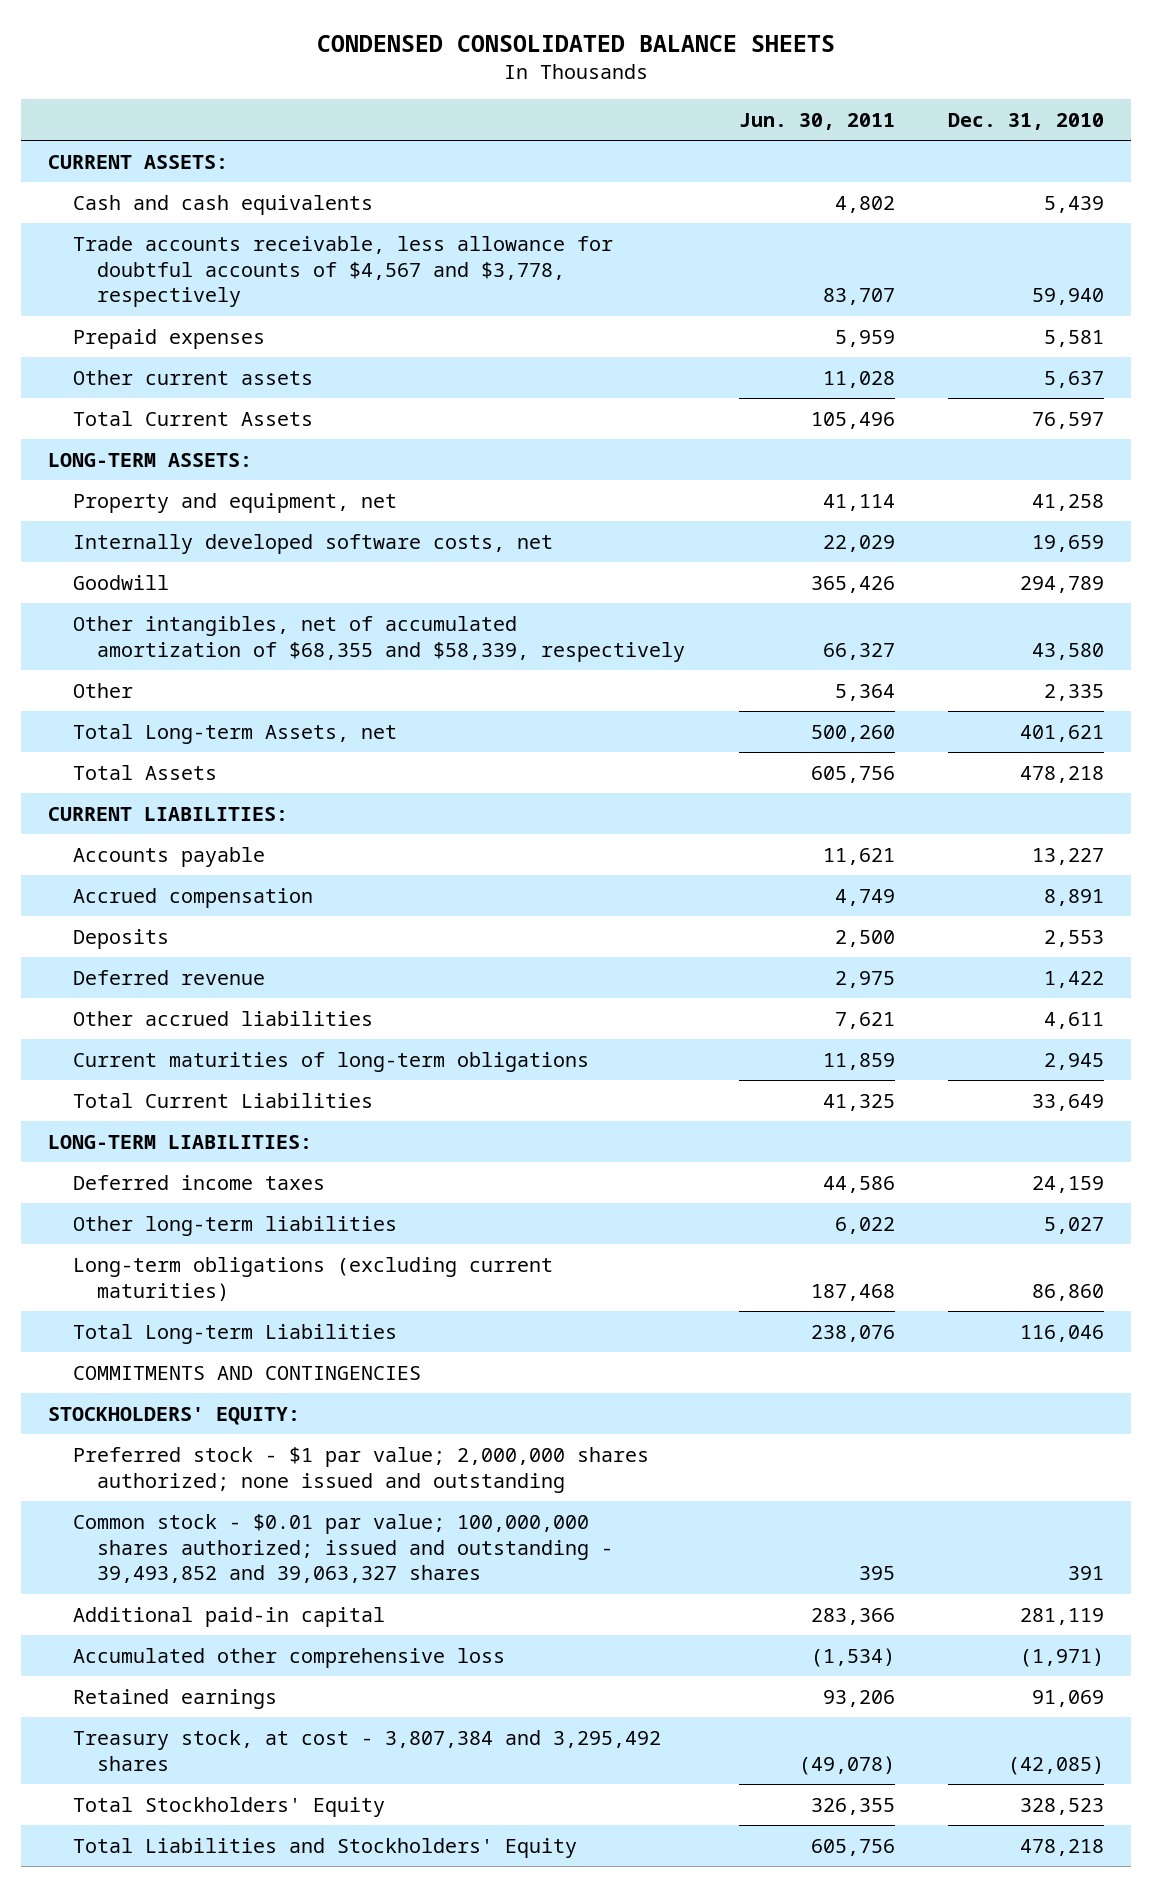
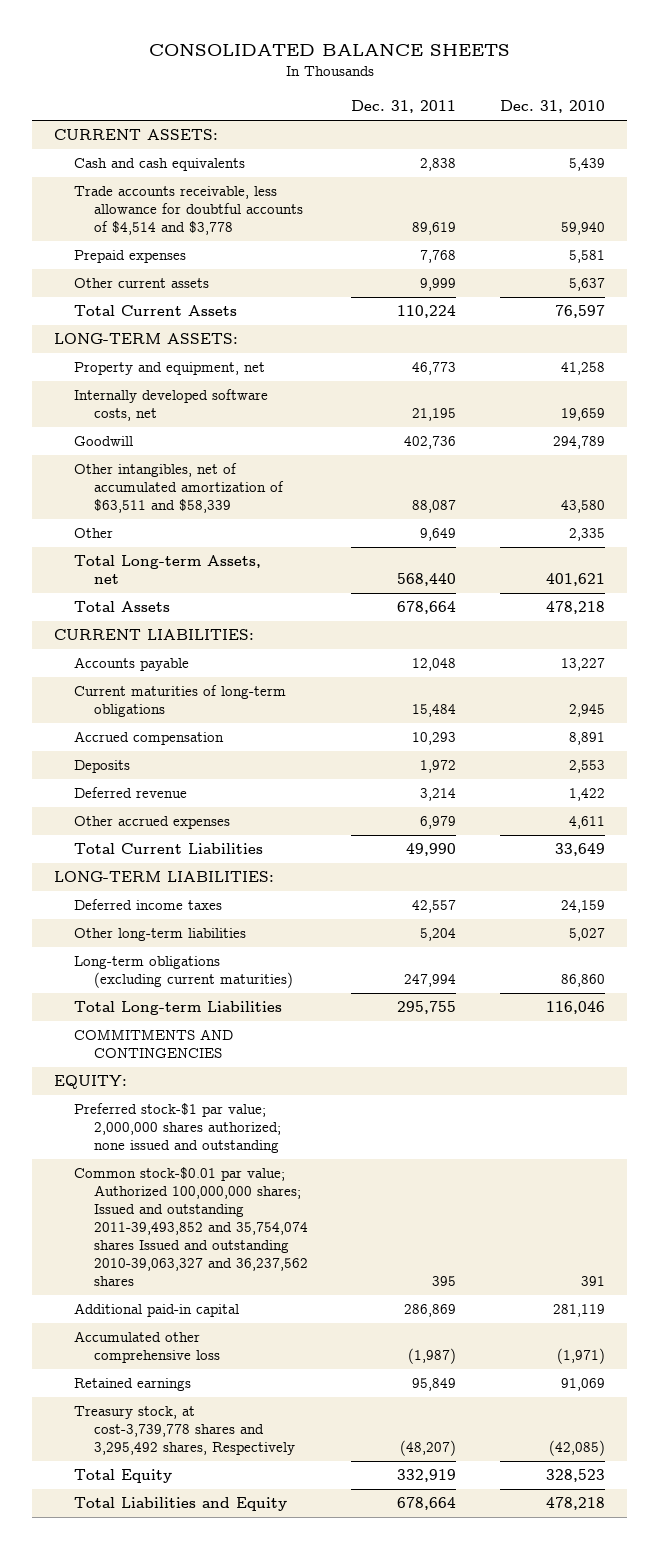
- CONDENSED CONSOLIDATED BALANCE SHEETS
+ CONSOLIDATED BALANCE SHEETS
- | Jun. 30, 2011 | Dec. 31, 2010
+ | Dec. 31, 2011 | Dec. 31, 2010
- Trade accounts receivable, less allowance for doubtful accounts of $4,567 and $3,778, respectively | 83,707 | 59,940
+ Trade accounts receivable, less allowance for doubtful accounts of $4,514 and $3,778 | 89,619 | 59,940
- Other intangibles, net of accumulated amortization of $68,355 and $58,339, respectively | 66,327 | 43,580
+ Other intangibles, net of accumulated amortization of $63,511 and $58,339 | 88,087 | 43,580
moved up: Current maturities of long-term obligations | 15,484 | 2,945
- Other accrued liabilities | 7,621 | 4,611
+ Other accrued expenses | 6,979 | 4,611
- STOCKHOLDERS' EQUITY:
- Preferred stock - $1 par value; 2,000,000 shares authorized; none issued and outstanding
- Common stock - $0.01 par value; 100,000,000 shares authorized; issued and outstanding - 39,493,852 and 39,063,327 shares | 395 | 391
+ EQUITY:
+ Preferred stock-$1 par value; 2,000,000 shares authorized; none issued and outstanding
+ Common stock-$0.01 par value; Authorized 100,000,000 shares; Issued and outstanding 2011-39,493,852 and 35,754,074 shares Issued and outstanding 2010-39,063,327 and 36,237,562 shares | 395 | 391
- Treasury stock, at cost - 3,807,384 and 3,295,492 shares | (49,078) | (42,085)
- Total Stockholders' Equity | 326,355 | 328,523
- Total Liabilities and Stockholders' Equity | 605,756 | 478,218
+ Treasury stock, at cost-3,739,778 shares and 3,295,492 shares, Respectively | (48,207) | (42,085)
+ Total Equity | 332,919 | 328,523
+ Total Liabilities and Equity | 678,664 | 478,218

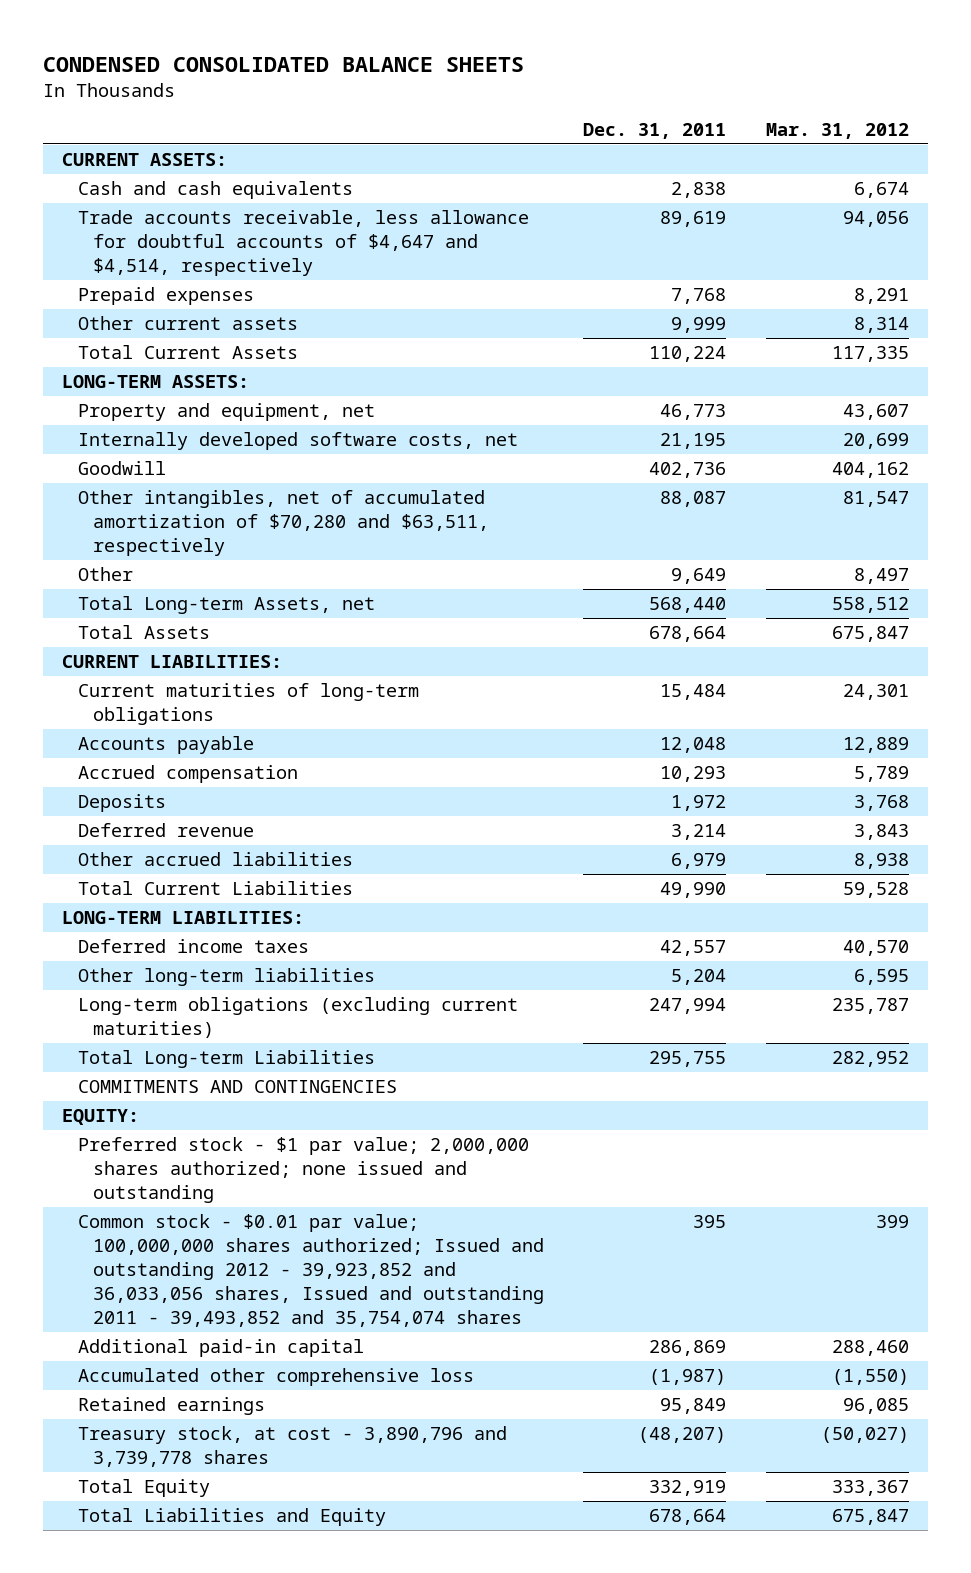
- CONSOLIDATED BALANCE SHEETS
+ CONDENSED CONSOLIDATED BALANCE SHEETS
- | Dec. 31, 2011 | Dec. 31, 2010
+ | Dec. 31, 2011 | Mar. 31, 2012
- Trade accounts receivable, less allowance for doubtful accounts of $4,514 and $3,778 | 89,619 | 59,940
+ Trade accounts receivable, less allowance for doubtful accounts of $4,647 and $4,514, respectively | 89,619 | 94,056
- Other intangibles, net of accumulated amortization of $63,511 and $58,339 | 88,087 | 43,580
+ Other intangibles, net of accumulated amortization of $70,280 and $63,511, respectively | 88,087 | 81,547
moved down: Accounts payable | 12,048 | 12,889
- Other accrued expenses | 6,979 | 4,611
+ Other accrued liabilities | 6,979 | 8,938
- Preferred stock-$1 par value; 2,000,000 shares authorized; none issued and outstanding
- Common stock-$0.01 par value; Authorized 100,000,000 shares; Issued and outstanding 2011-39,493,852 and 35,754,074 shares Issued and outstanding 2010-39,063,327 and 36,237,562 shares | 395 | 391
+ Preferred stock - $1 par value; 2,000,000 shares authorized; none issued and outstanding
+ Common stock - $0.01 par value; 100,000,000 shares authorized; Issued and outstanding 2012 - 39,923,852 and 36,033,056 shares, Issued and outstanding 2011 - 39,493,852 and 35,754,074 shares | 395 | 399
- Treasury stock, at cost-3,739,778 shares and 3,295,492 shares, Respectively | (48,207) | (42,085)
+ Treasury stock, at cost - 3,890,796 and 3,739,778 shares | (48,207) | (50,027)

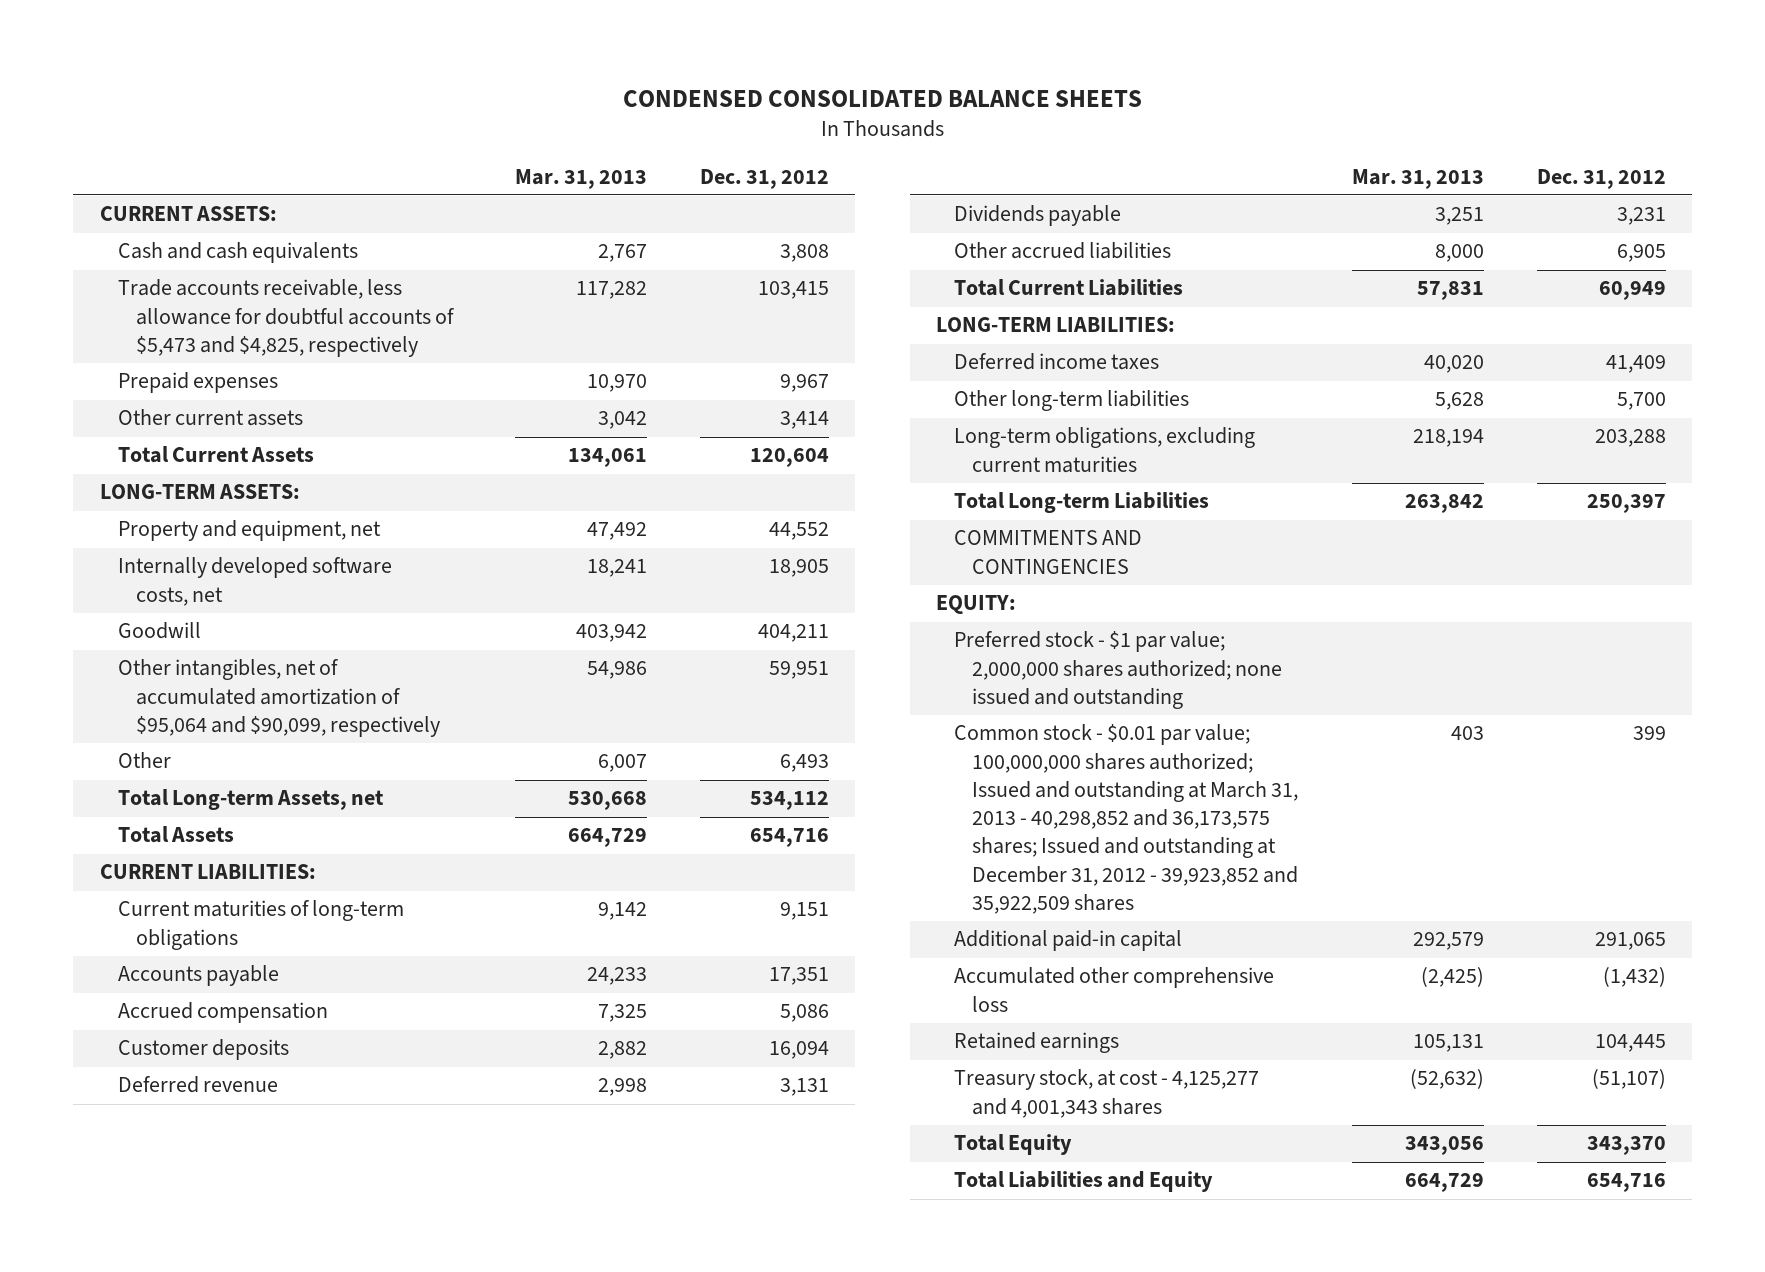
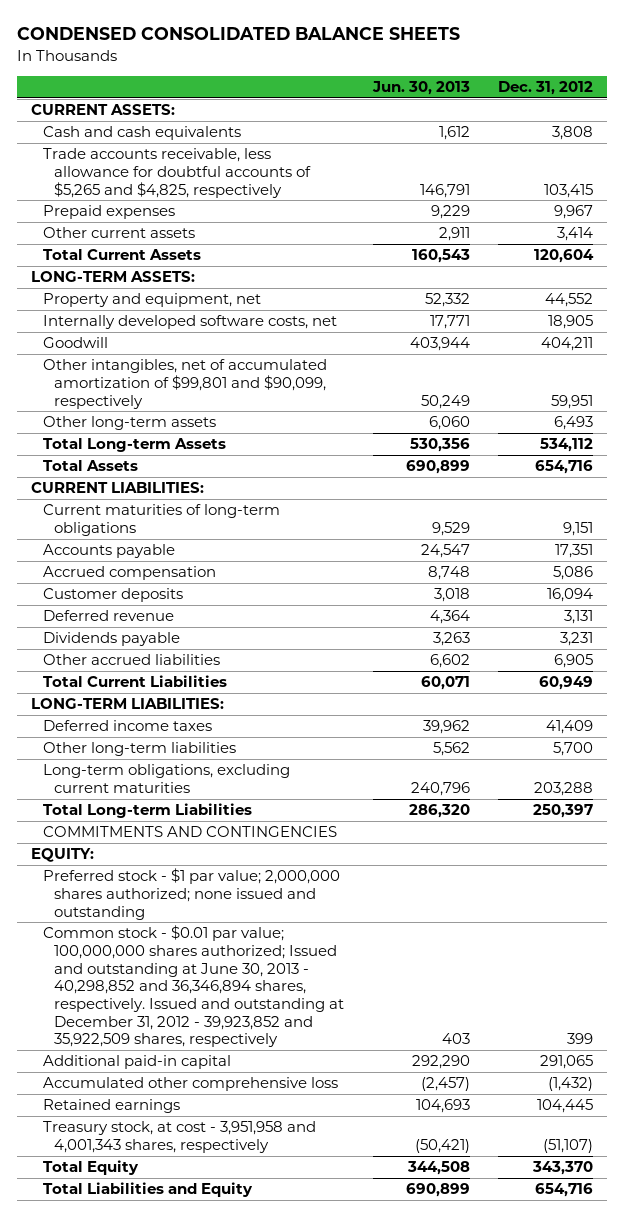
- | Mar. 31, 2013 | Dec. 31, 2012
+ | Jun. 30, 2013 | Dec. 31, 2012
- Trade accounts receivable, less allowance for doubtful accounts of $5,473 and $4,825, respectively | 117,282 | 103,415
+ Trade accounts receivable, less allowance for doubtful accounts of $5,265 and $4,825, respectively | 146,791 | 103,415
- Other intangibles, net of accumulated amortization of $95,064 and $90,099, respectively | 54,986 | 59,951
- Other | 6,007 | 6,493
- Total Long-term Assets, net | 530,668 | 534,112
+ Other intangibles, net of accumulated amortization of $99,801 and $90,099, respectively | 50,249 | 59,951
+ Other long-term assets | 6,060 | 6,493
+ Total Long-term Assets | 530,356 | 534,112
- Common stock - $0.01 par value; 100,000,000 shares authorized; Issued and outstanding at March 31, 2013 - 40,298,852 and 36,173,575 shares; Issued and outstanding at December 31, 2012 - 39,923,852 and 35,922,509 shares | 403 | 399
+ Common stock - $0.01 par value; 100,000,000 shares authorized; Issued and outstanding at June 30, 2013 - 40,298,852 and 36,346,894 shares, respectively. Issued and outstanding at December 31, 2012 - 39,923,852 and 35,922,509 shares, respectively | 403 | 399
- Treasury stock, at cost - 4,125,277 and 4,001,343 shares | (52,632) | (51,107)
+ Treasury stock, at cost - 3,951,958 and 4,001,343 shares, respectively | (50,421) | (51,107)

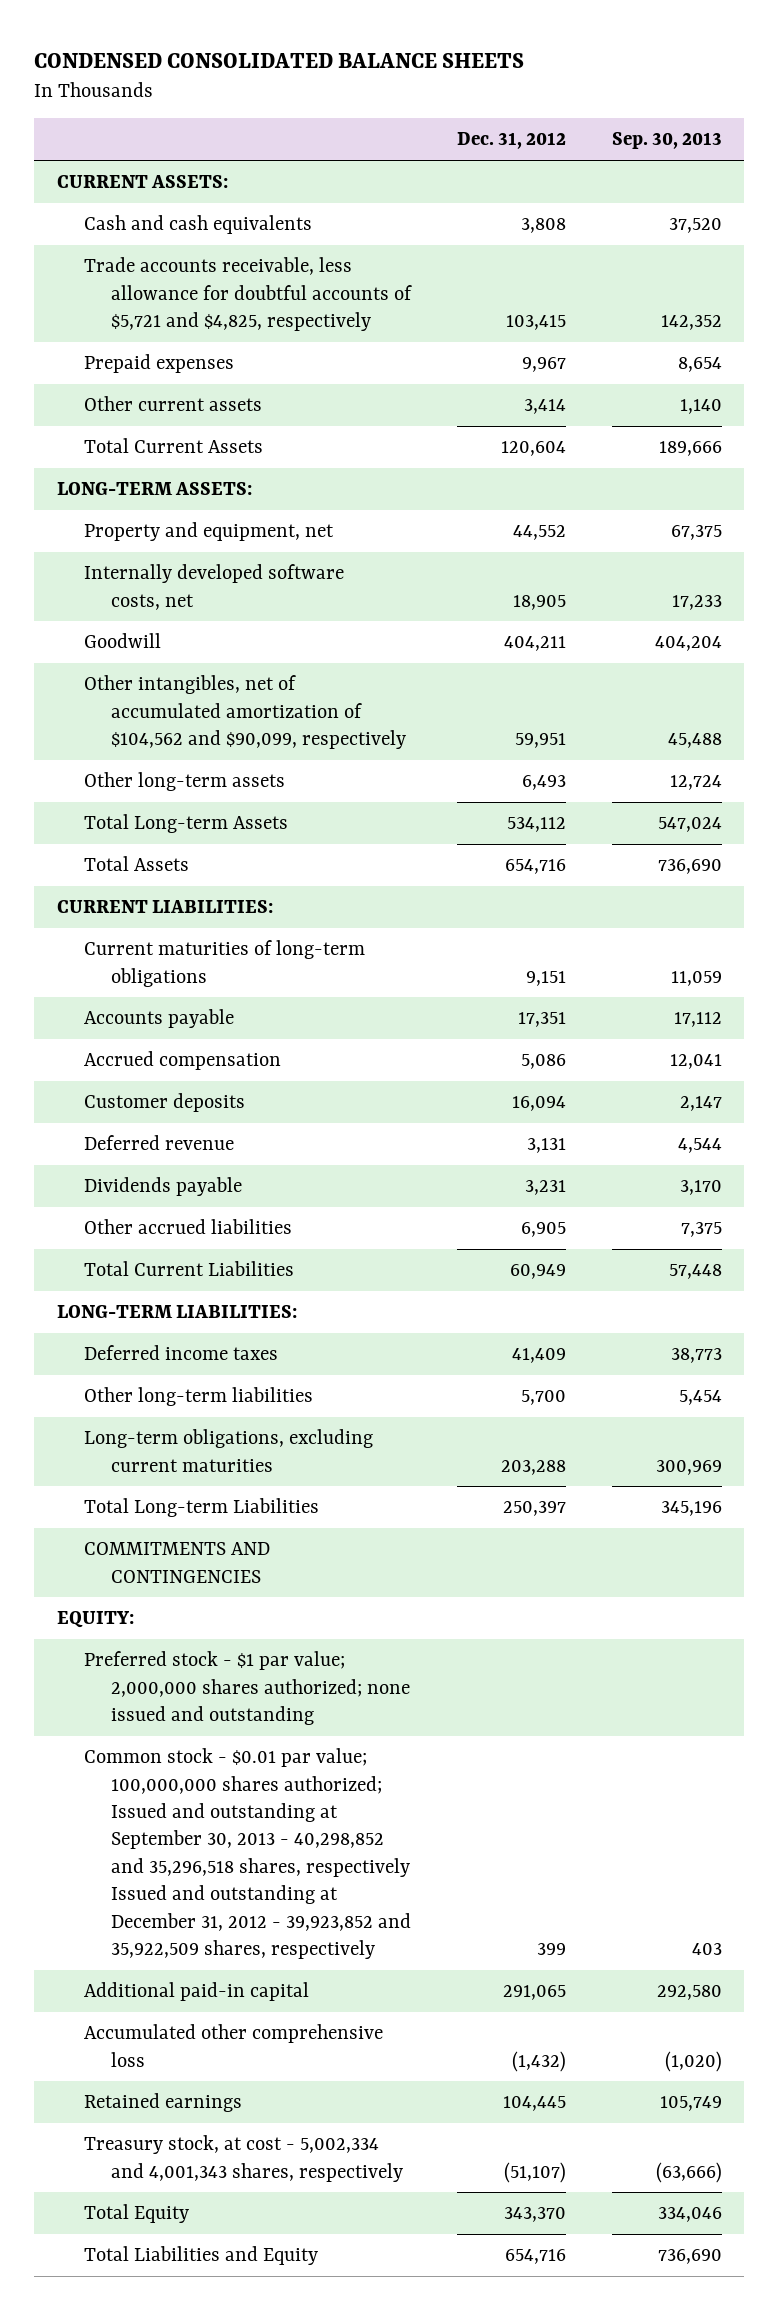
- | Jun. 30, 2013 | Dec. 31, 2012
+ | Dec. 31, 2012 | Sep. 30, 2013
- Trade accounts receivable, less allowance for doubtful accounts of $5,265 and $4,825, respectively | 146,791 | 103,415
+ Trade accounts receivable, less allowance for doubtful accounts of $5,721 and $4,825, respectively | 103,415 | 142,352
- Other intangibles, net of accumulated amortization of $99,801 and $90,099, respectively | 50,249 | 59,951
+ Other intangibles, net of accumulated amortization of $104,562 and $90,099, respectively | 59,951 | 45,488
- Common stock - $0.01 par value; 100,000,000 shares authorized; Issued and outstanding at June 30, 2013 - 40,298,852 and 36,346,894 shares, respectively. Issued and outstanding at December 31, 2012 - 39,923,852 and 35,922,509 shares, respectively | 403 | 399
+ Common stock - $0.01 par value; 100,000,000 shares authorized; Issued and outstanding at September 30, 2013 - 40,298,852 and 35,296,518 shares, respectively Issued and outstanding at December 31, 2012 - 39,923,852 and 35,922,509 shares, respectively | 399 | 403
- Treasury stock, at cost - 3,951,958 and 4,001,343 shares, respectively | (50,421) | (51,107)
+ Treasury stock, at cost - 5,002,334 and 4,001,343 shares, respectively | (51,107) | (63,666)

